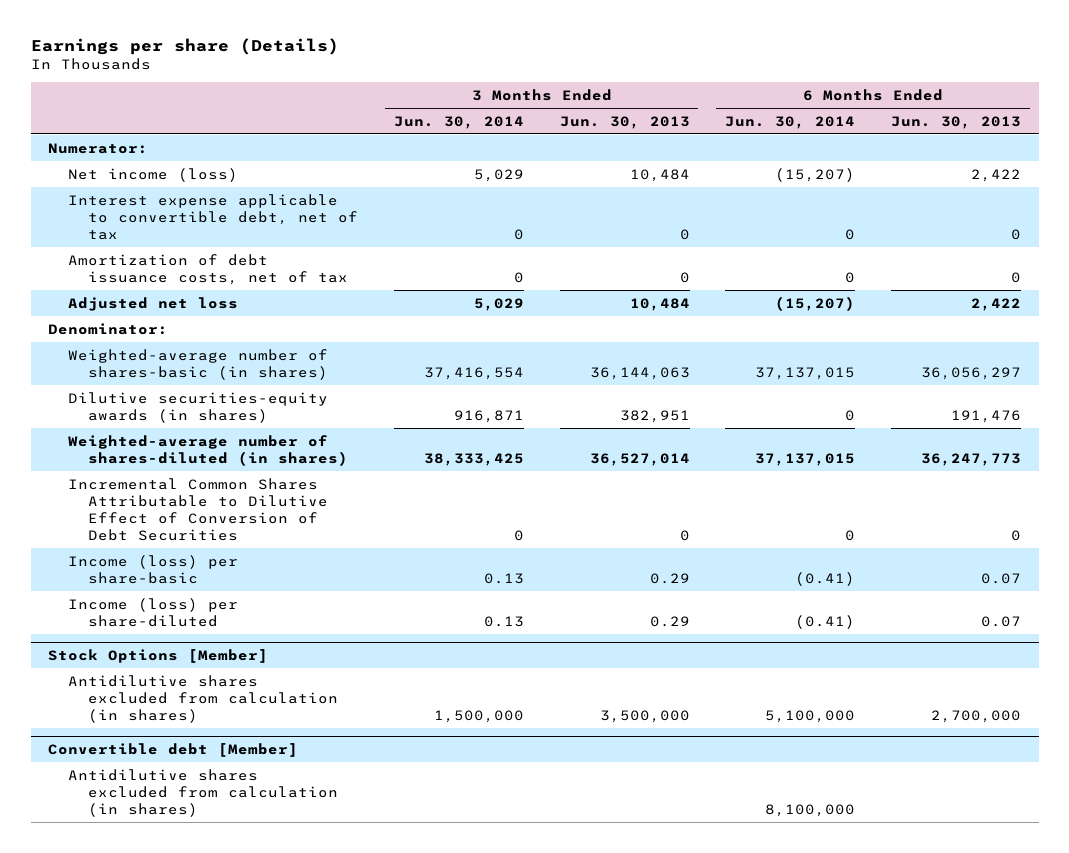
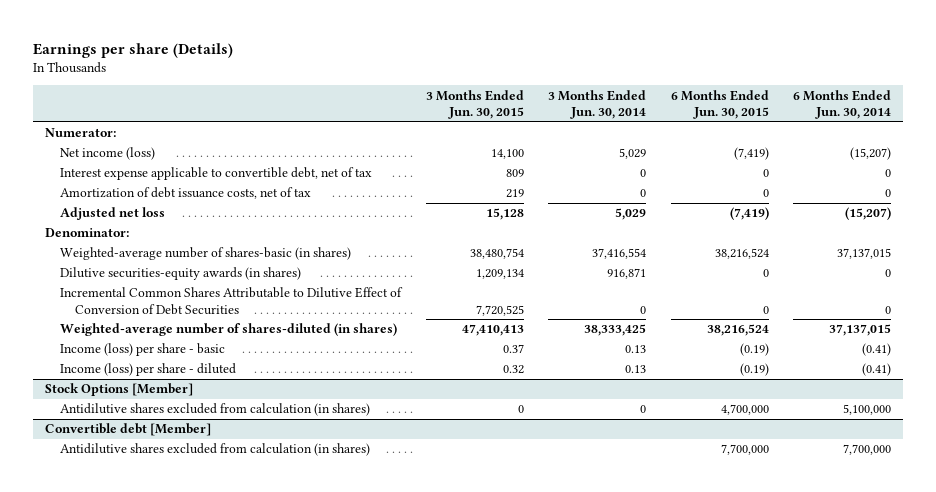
- | 3 Months Ended Jun. 30, 2014 | 3 Months Ended Jun. 30, 2013 | 6 Months Ended Jun. 30, 2014 | 6 Months Ended Jun. 30, 2013
+ | 3 Months Ended Jun. 30, 2015 | 3 Months Ended Jun. 30, 2014 | 6 Months Ended Jun. 30, 2015 | 6 Months Ended Jun. 30, 2014
- Income (loss) per share-basic | 0.13 | 0.29 | (0.41) | 0.07
- Income (loss) per share-diluted | 0.13 | 0.29 | (0.41) | 0.07
moved down: Weighted-average number of shares-diluted (in shares) | 47,410,413 | 38,333,425 | 38,216,524 | 37,137,015
+ Income (loss) per share - basic | 0.37 | 0.13 | (0.19) | (0.41)
+ Income (loss) per share - diluted | 0.32 | 0.13 | (0.19) | (0.41)
@ Stock Options [Member]
- Antidilutive shares excluded from calculation (in shares) | 1,500,000 | 3,500,000 | 5,100,000 | 2,700,000
+ Antidilutive shares excluded from calculation (in shares) | 0 | 0 | 4,700,000 | 5,100,000
@ Convertible debt [Member]
- Antidilutive shares excluded from calculation (in shares) | | | 8,100,000 |
+ Antidilutive shares excluded from calculation (in shares) | | | 7,700,000 | 7,700,000

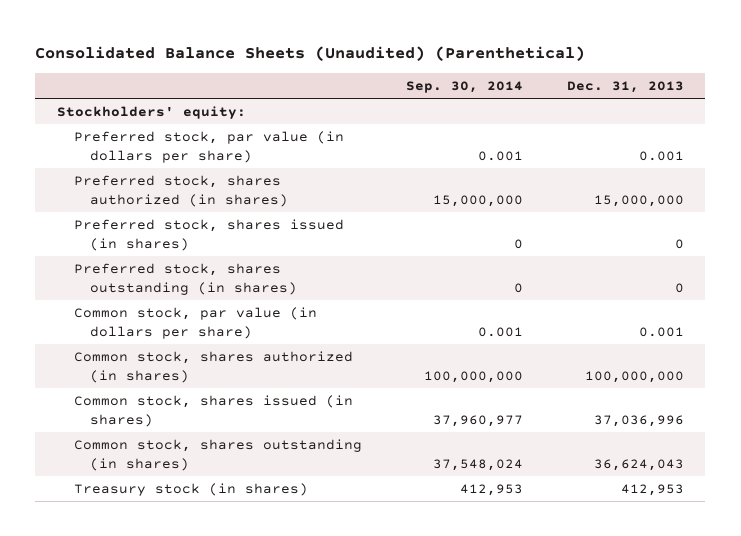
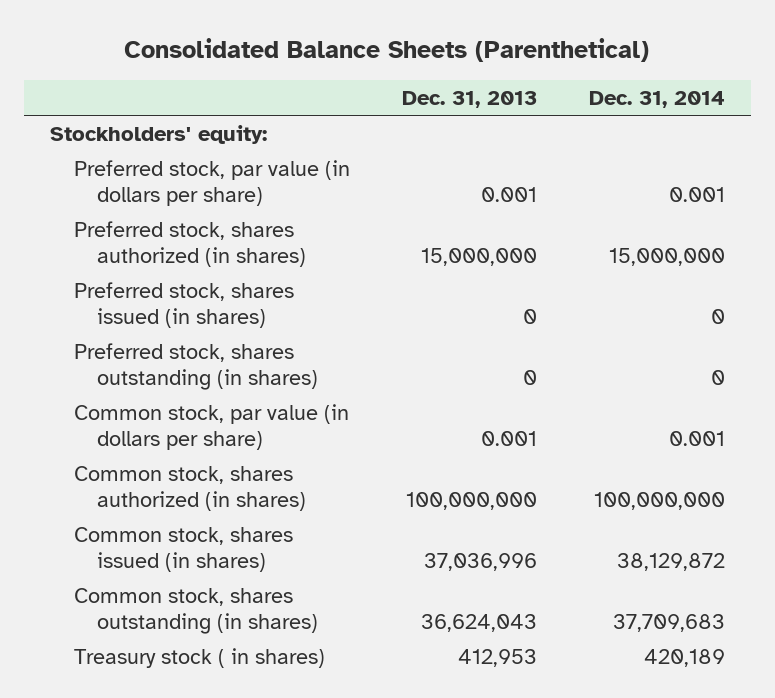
- Consolidated Balance Sheets (Unaudited) (Parenthetical)
+ Consolidated Balance Sheets (Parenthetical)
- | Sep. 30, 2014 | Dec. 31, 2013
+ | Dec. 31, 2013 | Dec. 31, 2014
- Treasury stock (in shares) | 412,953 | 412,953
+ Treasury stock ( in shares) | 412,953 | 420,189

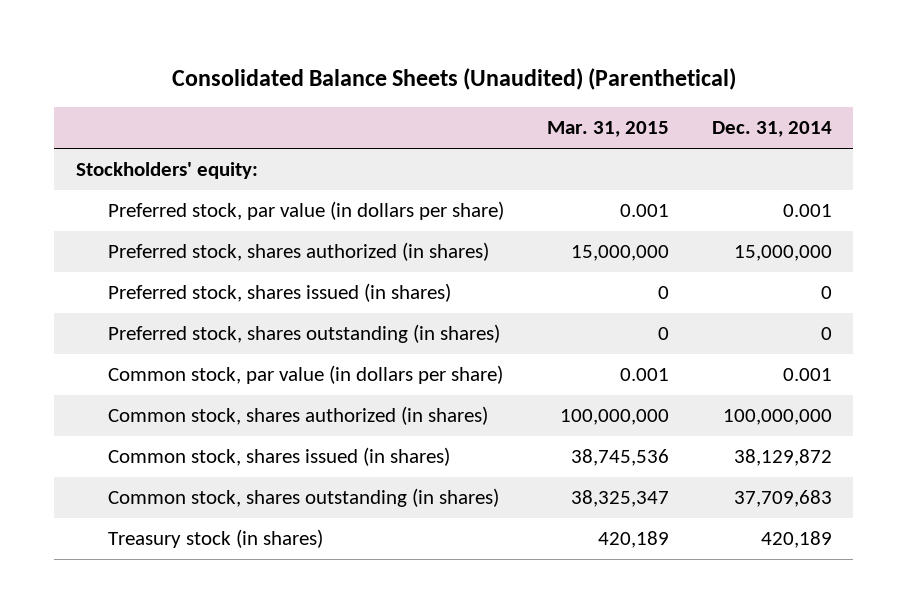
- Consolidated Balance Sheets (Parenthetical)
+ Consolidated Balance Sheets (Unaudited) (Parenthetical)
- | Dec. 31, 2013 | Dec. 31, 2014
+ | Mar. 31, 2015 | Dec. 31, 2014
- Treasury stock ( in shares) | 412,953 | 420,189
+ Treasury stock (in shares) | 420,189 | 420,189

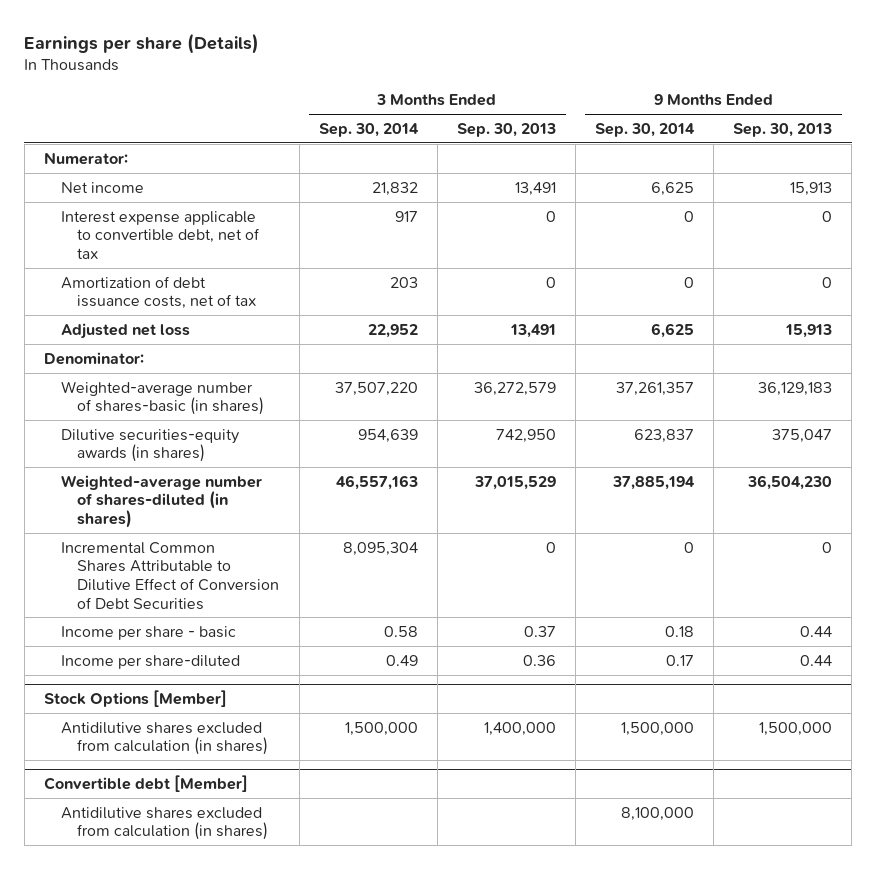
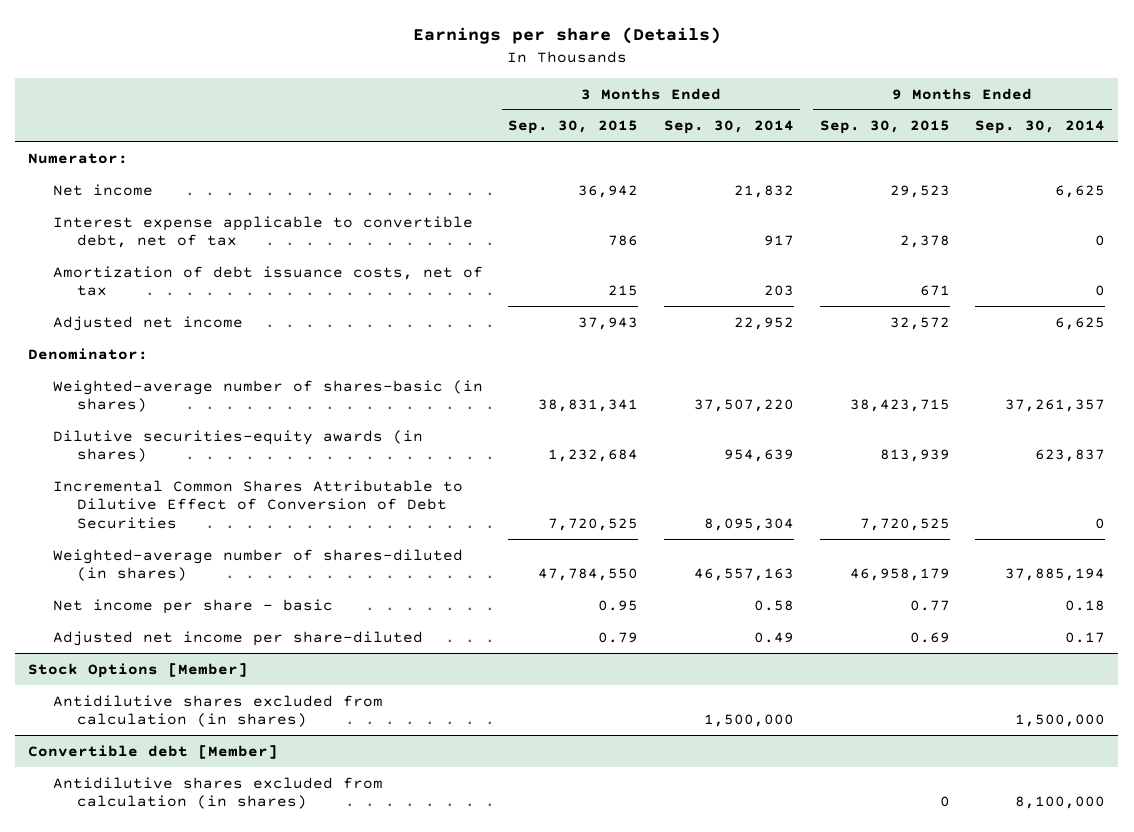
- | 3 Months Ended Sep. 30, 2014 | 3 Months Ended Sep. 30, 2013 | 9 Months Ended Sep. 30, 2014 | 9 Months Ended Sep. 30, 2013
+ | 3 Months Ended Sep. 30, 2015 | 3 Months Ended Sep. 30, 2014 | 9 Months Ended Sep. 30, 2015 | 9 Months Ended Sep. 30, 2014
- Adjusted net loss | 22,952 | 13,491 | 6,625 | 15,913
+ Adjusted net income | 37,943 | 22,952 | 32,572 | 6,625
- Income per share - basic | 0.58 | 0.37 | 0.18 | 0.44
- Income per share-diluted | 0.49 | 0.36 | 0.17 | 0.44
moved down: Weighted-average number of shares-diluted (in shares) | 47,784,550 | 46,557,163 | 46,958,179 | 37,885,194
+ Net income per share - basic | 0.95 | 0.58 | 0.77 | 0.18
+ Adjusted net income per share-diluted | 0.79 | 0.49 | 0.69 | 0.17

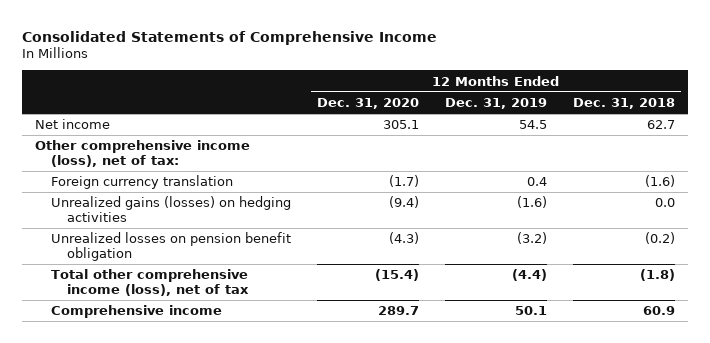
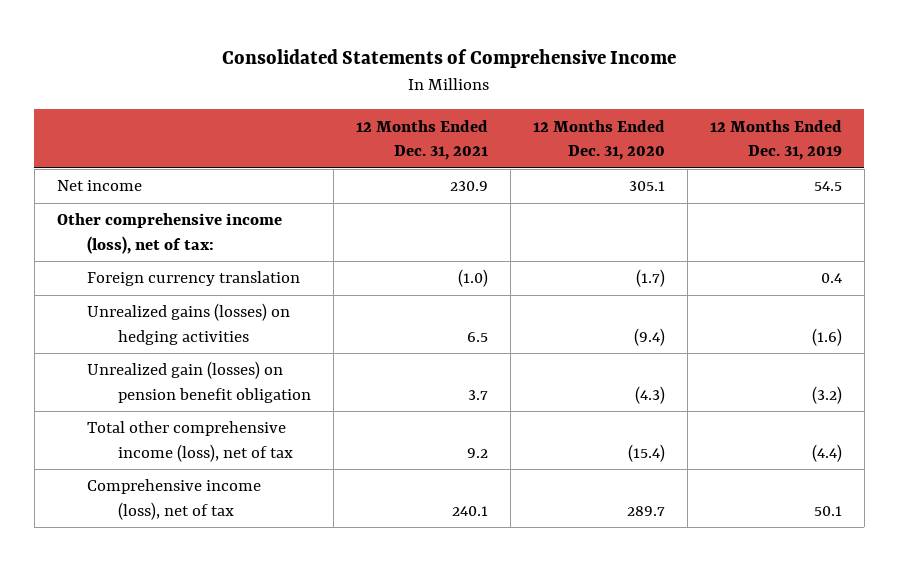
- | 12 Months Ended Dec. 31, 2020 | 12 Months Ended Dec. 31, 2019 | 12 Months Ended Dec. 31, 2018
+ | 12 Months Ended Dec. 31, 2021 | 12 Months Ended Dec. 31, 2020 | 12 Months Ended Dec. 31, 2019
- Unrealized losses on pension benefit obligation | (4.3) | (3.2) | (0.2)
+ Unrealized gain (losses) on pension benefit obligation | 3.7 | (4.3) | (3.2)
- Comprehensive income | 289.7 | 50.1 | 60.9
+ Comprehensive income (loss), net of tax | 240.1 | 289.7 | 50.1

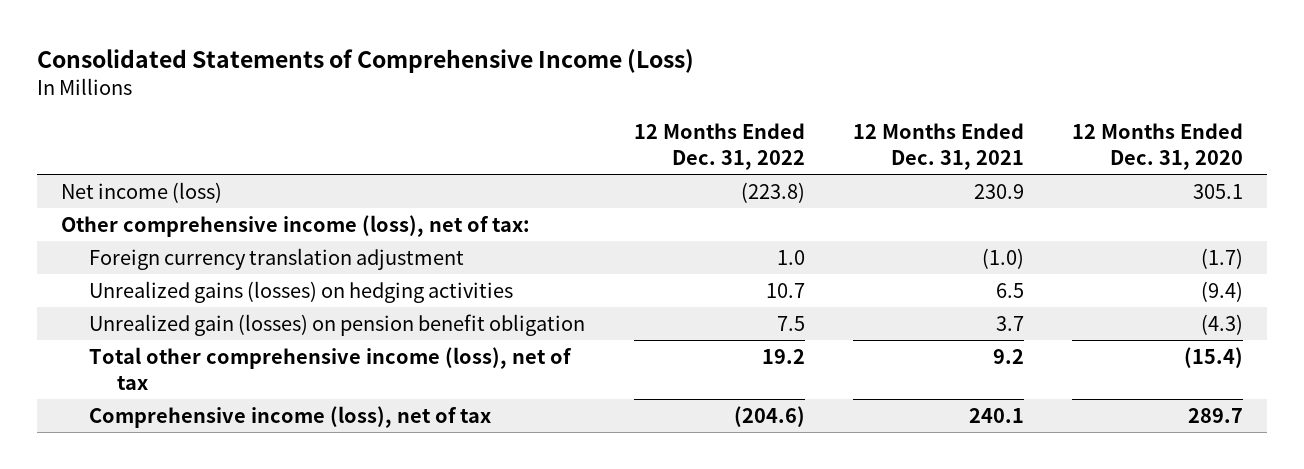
- Consolidated Statements of Comprehensive Income
+ Consolidated Statements of Comprehensive Income (Loss)
- | 12 Months Ended Dec. 31, 2021 | 12 Months Ended Dec. 31, 2020 | 12 Months Ended Dec. 31, 2019
+ | 12 Months Ended Dec. 31, 2022 | 12 Months Ended Dec. 31, 2021 | 12 Months Ended Dec. 31, 2020
- Net income | 230.9 | 305.1 | 54.5
+ Net income (loss) | (223.8) | 230.9 | 305.1
- Foreign currency translation | (1.0) | (1.7) | 0.4
+ Foreign currency translation adjustment | 1.0 | (1.0) | (1.7)

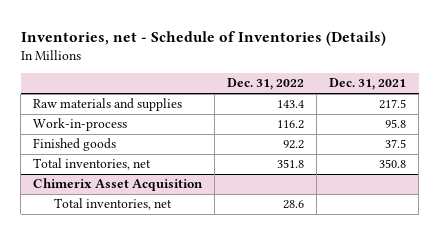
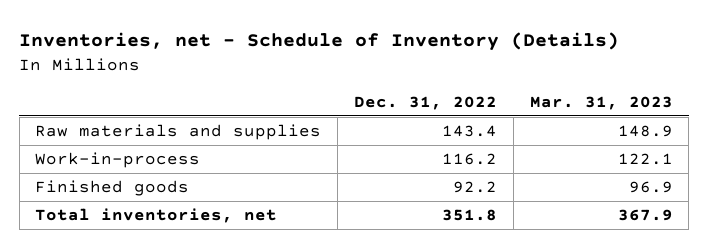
- Inventories, net - Schedule of Inventories (Details)
+ Inventories, net - Schedule of Inventory (Details)
- | Dec. 31, 2022 | Dec. 31, 2021
+ | Dec. 31, 2022 | Mar. 31, 2023
- Chimerix Asset Acquisition
- Total inventories, net | 28.6 |

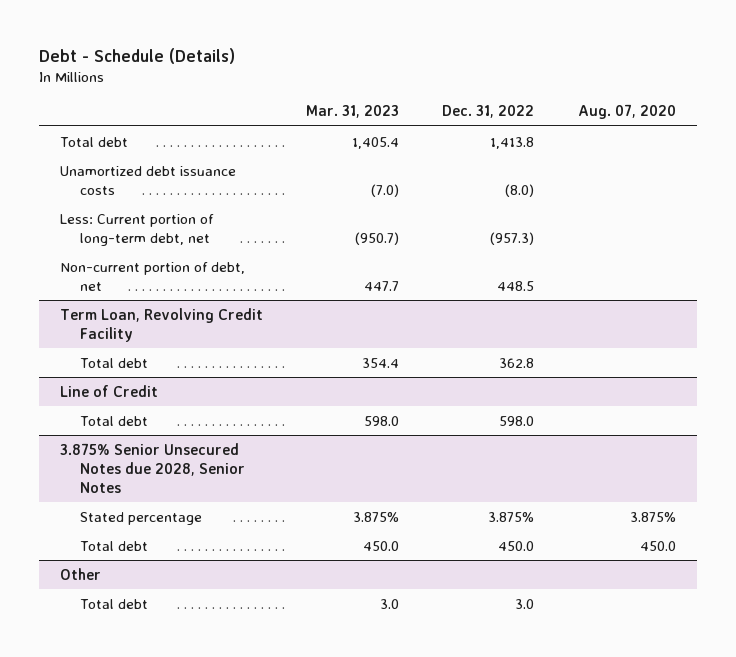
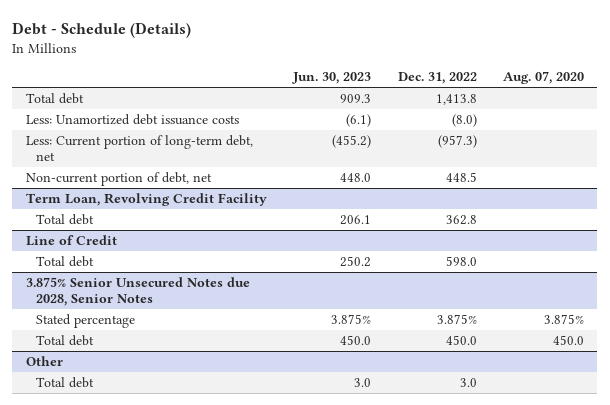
- | Mar. 31, 2023 | Dec. 31, 2022 | Aug. 07, 2020
+ | Jun. 30, 2023 | Dec. 31, 2022 | Aug. 07, 2020
- Unamortized debt issuance costs | (7.0) | (8.0) |
+ Less: Unamortized debt issuance costs | (6.1) | (8.0) |

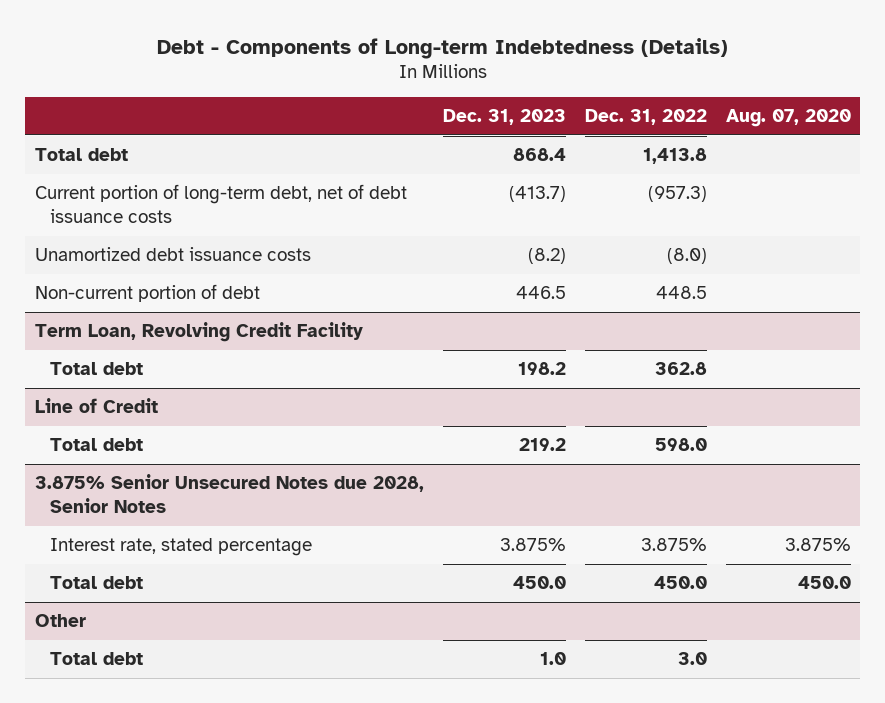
- Debt - Schedule (Details)
+ Debt - Components of Long-term Indebtedness (Details)
- | Jun. 30, 2023 | Dec. 31, 2022 | Aug. 07, 2020
+ | Dec. 31, 2023 | Dec. 31, 2022 | Aug. 07, 2020
- Less: Unamortized debt issuance costs | (6.1) | (8.0) |
- Less: Current portion of long-term debt, net | (455.2) | (957.3) |
- Non-current portion of debt, net | 448.0 | 448.5 |
+ Current portion of long-term debt, net of debt issuance costs | (413.7) | (957.3) |
+ Unamortized debt issuance costs | (8.2) | (8.0) |
+ Non-current portion of debt | 446.5 | 448.5 |
@ 3.875% Senior Unsecured Notes due 2028, Senior Notes
- Stated percentage | 3.875% | 3.875% | 3.875%
+ Interest rate, stated percentage | 3.875% | 3.875% | 3.875%

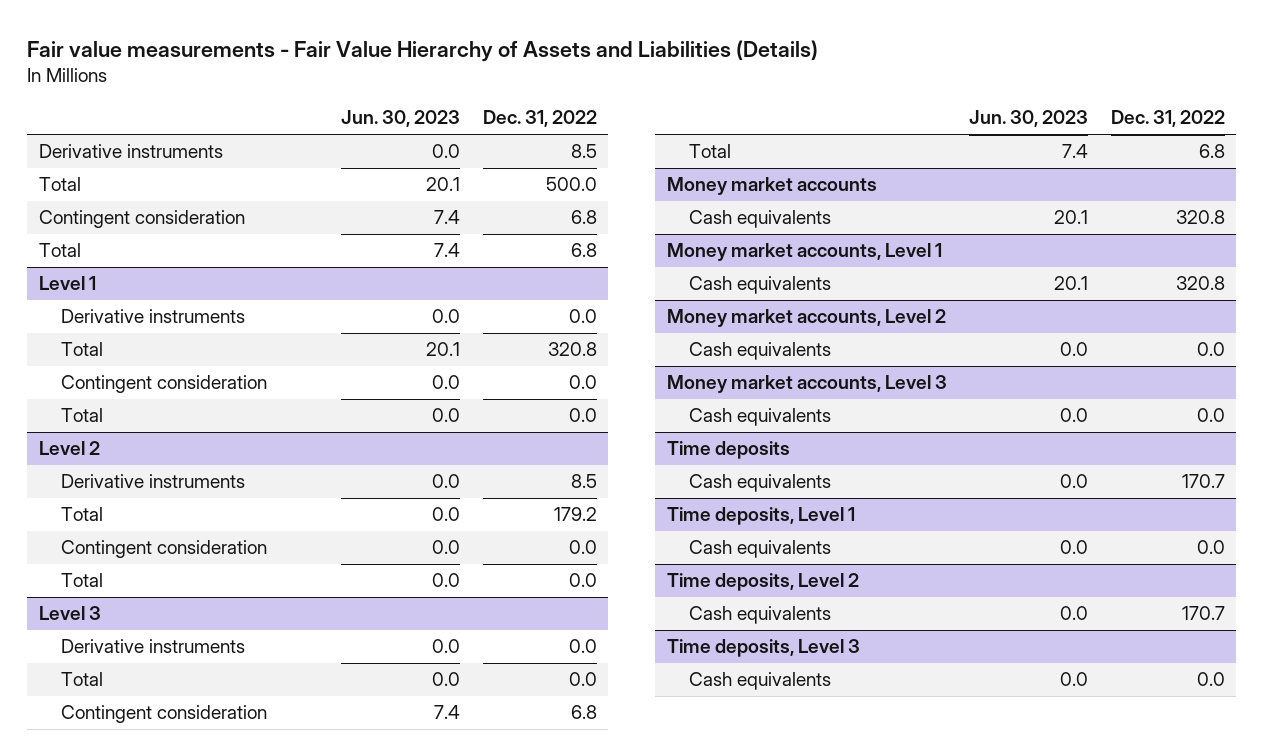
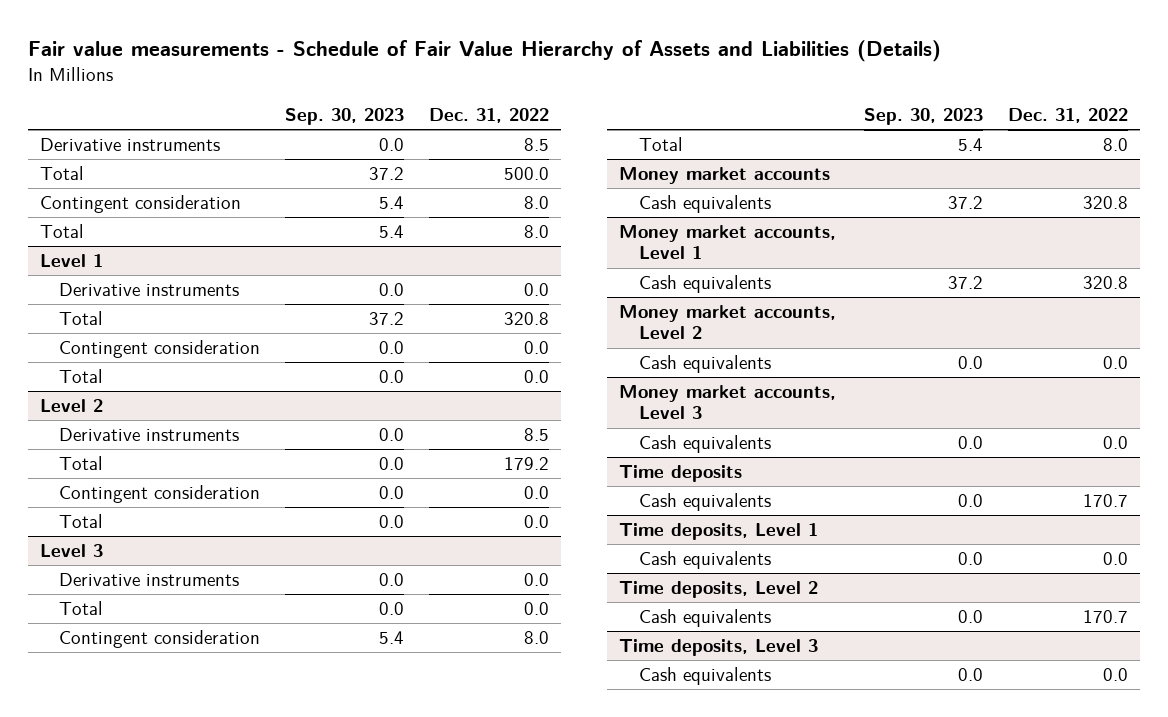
- Fair value measurements - Fair Value Hierarchy of Assets and Liabilities (Details)
+ Fair value measurements - Schedule of Fair Value Hierarchy of Assets and Liabilities (Details)
- | Jun. 30, 2023 | Dec. 31, 2022
+ | Sep. 30, 2023 | Dec. 31, 2022
- Contingent consideration | 7.4 | 6.8
- Total | 7.4 | 6.8
+ Contingent consideration | 5.4 | 8.0
+ Total | 5.4 | 8.0
@ Level 3
- Contingent consideration | 7.4 | 6.8
- Total | 7.4 | 6.8
+ Contingent consideration | 5.4 | 8.0
+ Total | 5.4 | 8.0

